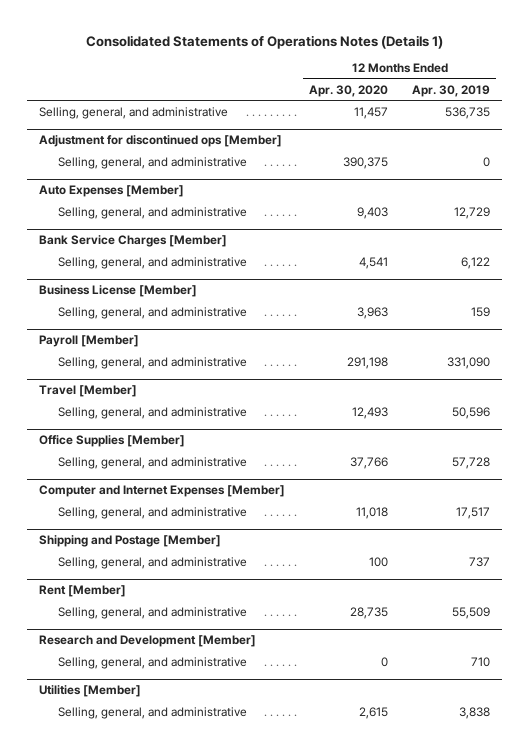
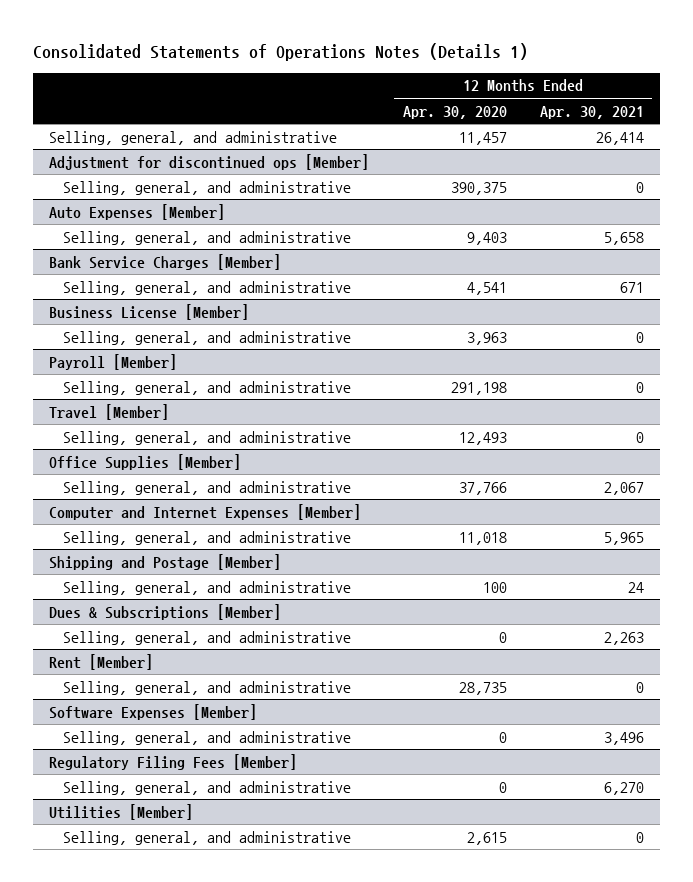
- | 12 Months Ended Apr. 30, 2020 | 12 Months Ended Apr. 30, 2019
+ | 12 Months Ended Apr. 30, 2020 | 12 Months Ended Apr. 30, 2021
+ Dues & Subscriptions [Member]
+ Selling, general, and administrative | 0 | 2,263
- Research and Development [Member]
+ Software Expenses [Member]
+ Regulatory Filing Fees [Member]
+ Selling, general, and administrative | 0 | 6,270

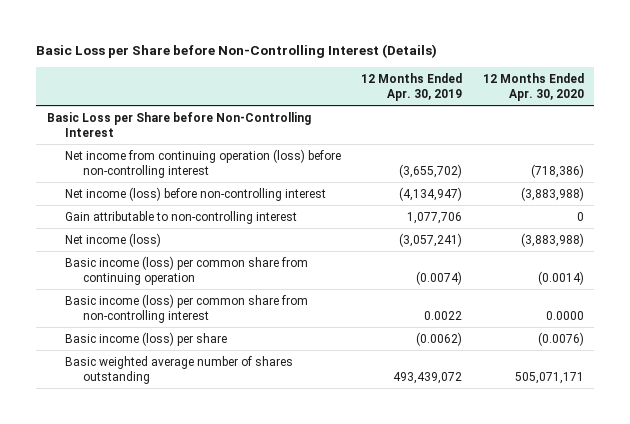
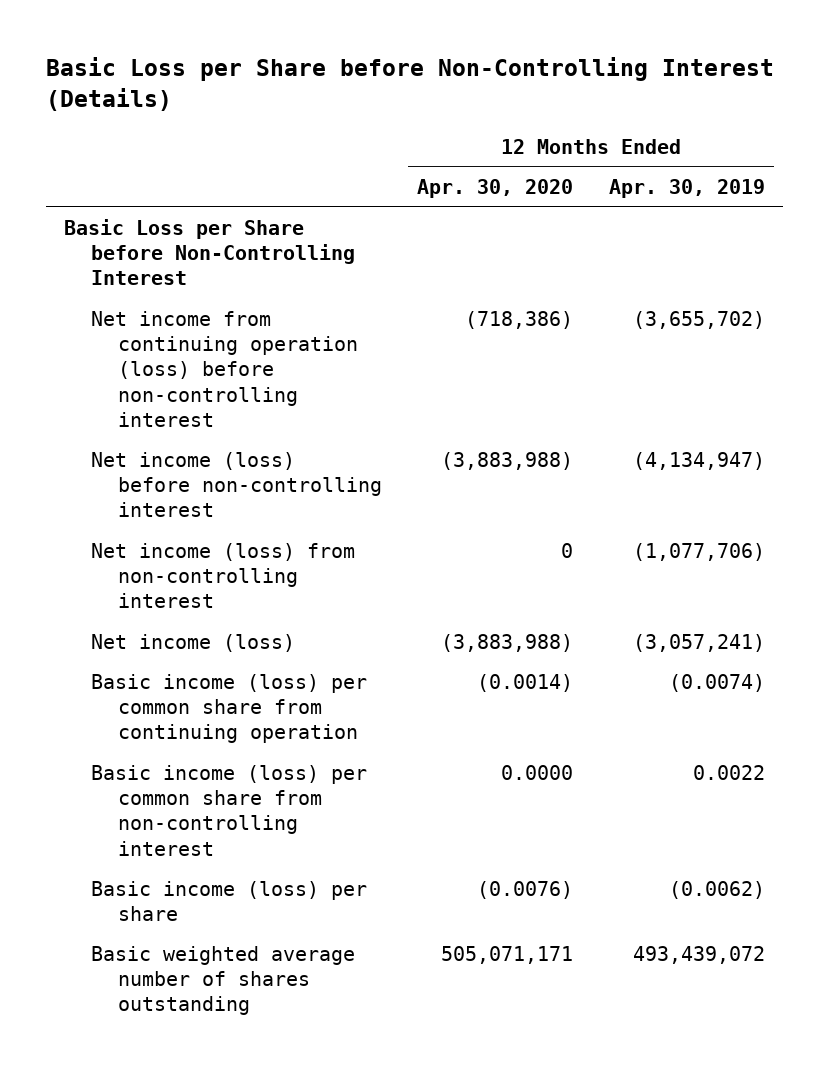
- | 12 Months Ended Apr. 30, 2019 | 12 Months Ended Apr. 30, 2020
+ | 12 Months Ended Apr. 30, 2020 | 12 Months Ended Apr. 30, 2019
- Gain attributable to non-controlling interest | 1,077,706 | 0
+ Net income (loss) from non-controlling interest | 0 | (1,077,706)

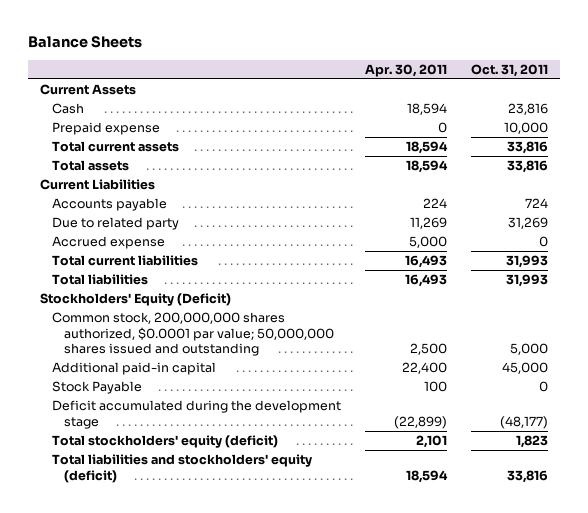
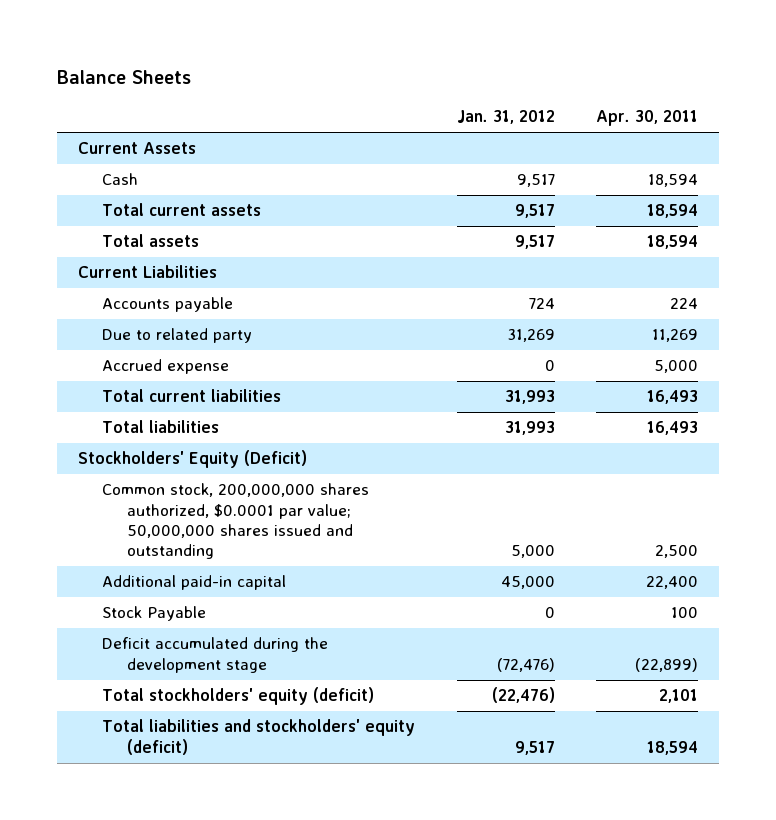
- | Apr. 30, 2011 | Oct. 31, 2011
+ | Jan. 31, 2012 | Apr. 30, 2011
- Prepaid expense | 0 | 10,000

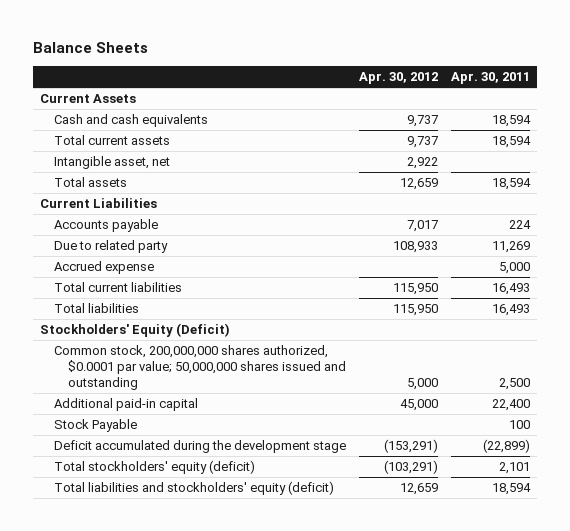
- | Jan. 31, 2012 | Apr. 30, 2011
+ | Apr. 30, 2012 | Apr. 30, 2011
- Cash | 9,517 | 18,594
+ Cash and cash equivalents | 9,737 | 18,594
+ Intangible asset, net | 2,922 |

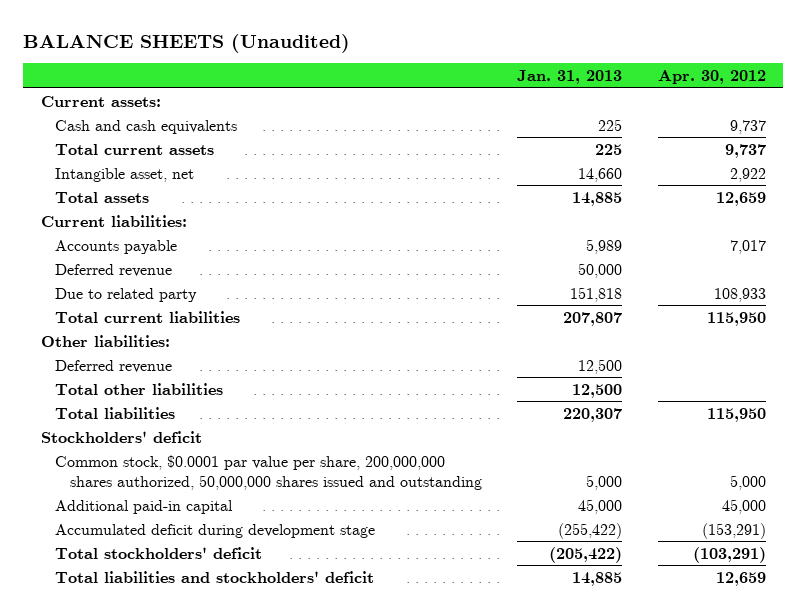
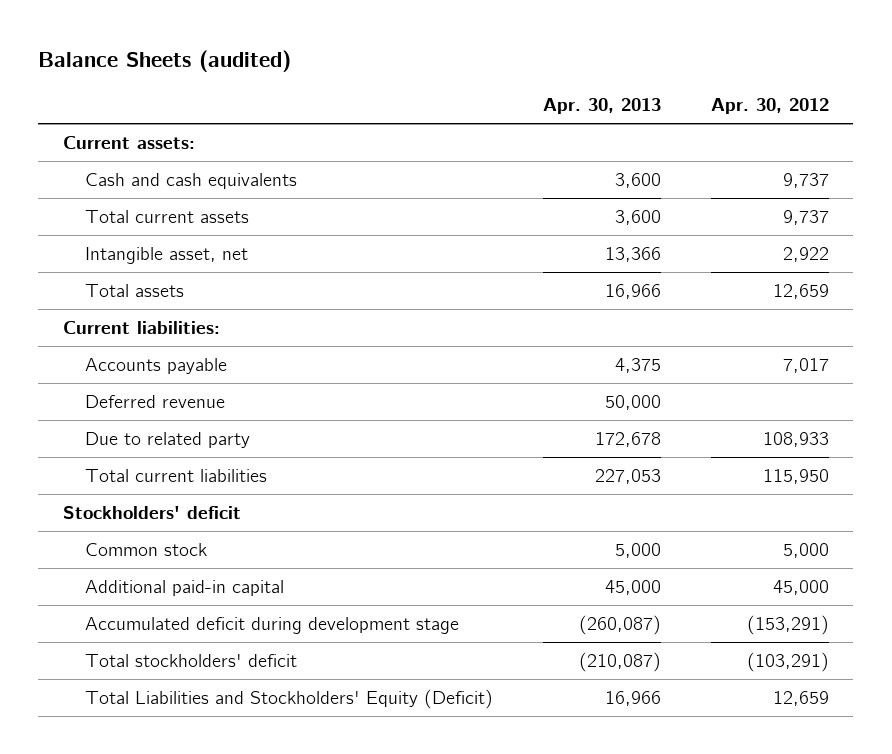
- BALANCE SHEETS (Unaudited)
+ Balance Sheets (audited)
- | Jan. 31, 2013 | Apr. 30, 2012
+ | Apr. 30, 2013 | Apr. 30, 2012
- Other liabilities:
- Deferred revenue | 12,500 |
- Total other liabilities | 12,500 |
- Total liabilities | 220,307 | 115,950
- Common stock, $0.0001 par value per share, 200,000,000 shares authorized, 50,000,000 shares issued and outstanding | 5,000 | 5,000
+ Common stock | 5,000 | 5,000
- Total liabilities and stockholders' deficit | 14,885 | 12,659
+ Total Liabilities and Stockholders' Equity (Deficit) | 16,966 | 12,659

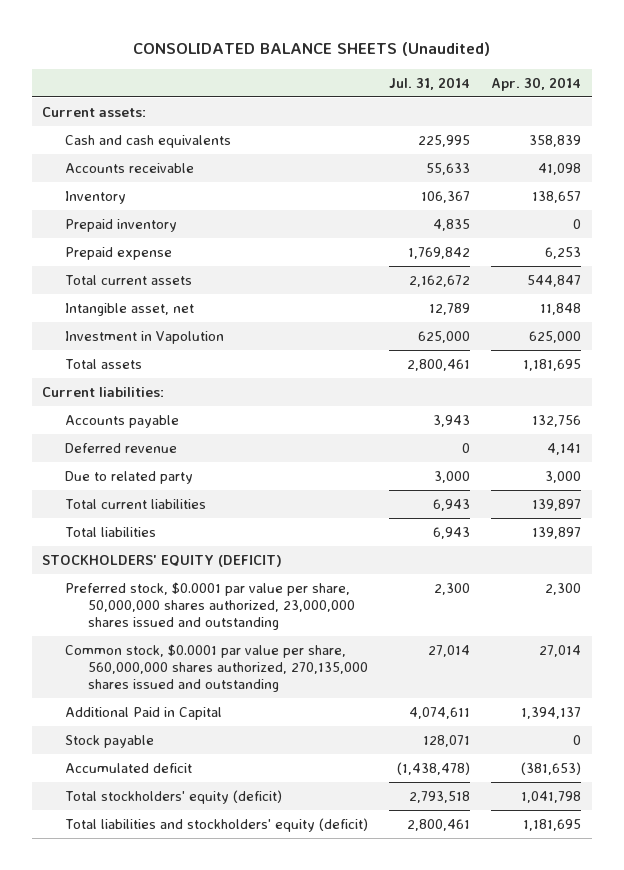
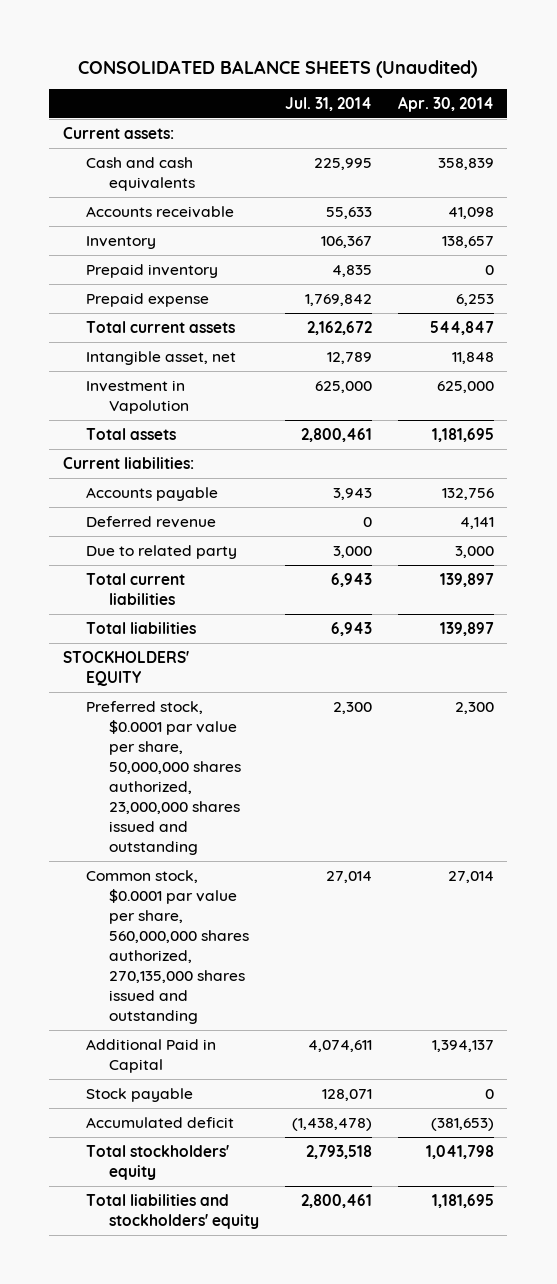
- STOCKHOLDERS' EQUITY (DEFICIT)
+ STOCKHOLDERS' EQUITY
- Total stockholders' equity (deficit) | 2,793,518 | 1,041,798
- Total liabilities and stockholders' equity (deficit) | 2,800,461 | 1,181,695
+ Total stockholders' equity | 2,793,518 | 1,041,798
+ Total liabilities and stockholders' equity | 2,800,461 | 1,181,695

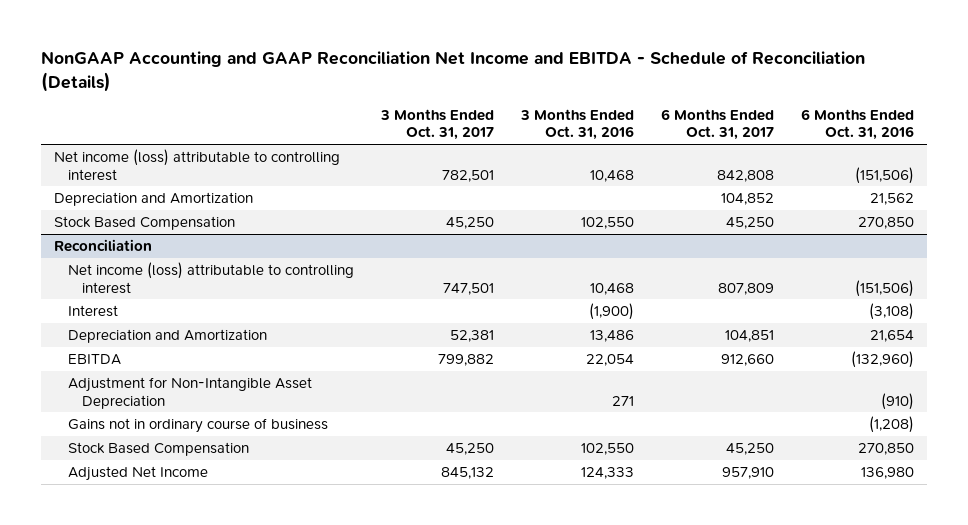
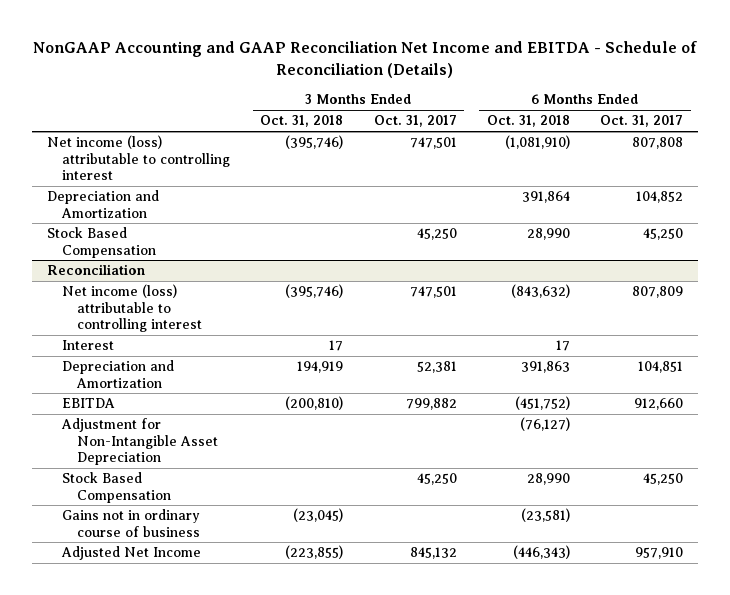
- | 3 Months Ended Oct. 31, 2017 | 3 Months Ended Oct. 31, 2016 | 6 Months Ended Oct. 31, 2017 | 6 Months Ended Oct. 31, 2016
+ | 3 Months Ended Oct. 31, 2018 | 3 Months Ended Oct. 31, 2017 | 6 Months Ended Oct. 31, 2018 | 6 Months Ended Oct. 31, 2017
- Net income (loss) attributable to controlling interest | 782,501 | 10,468 | 842,808 | (151,506)
+ Net income (loss) attributable to controlling interest | (395,746) | 747,501 | (1,081,910) | 807,808
@ Reconciliation
moved down: Gains not in ordinary course of business | (23,045) | | (23,581) |

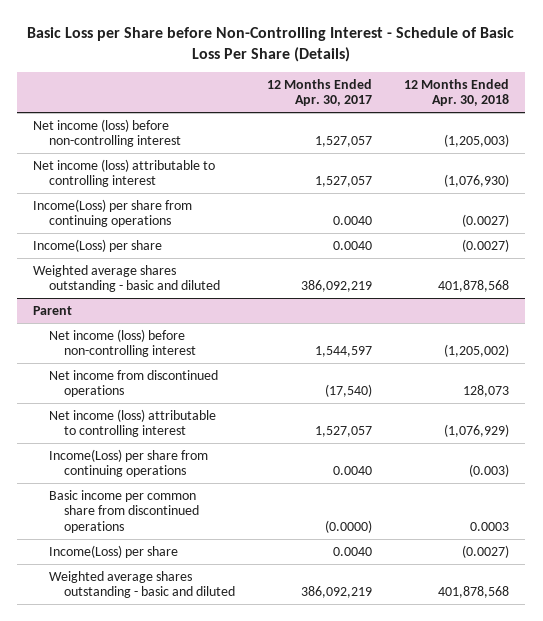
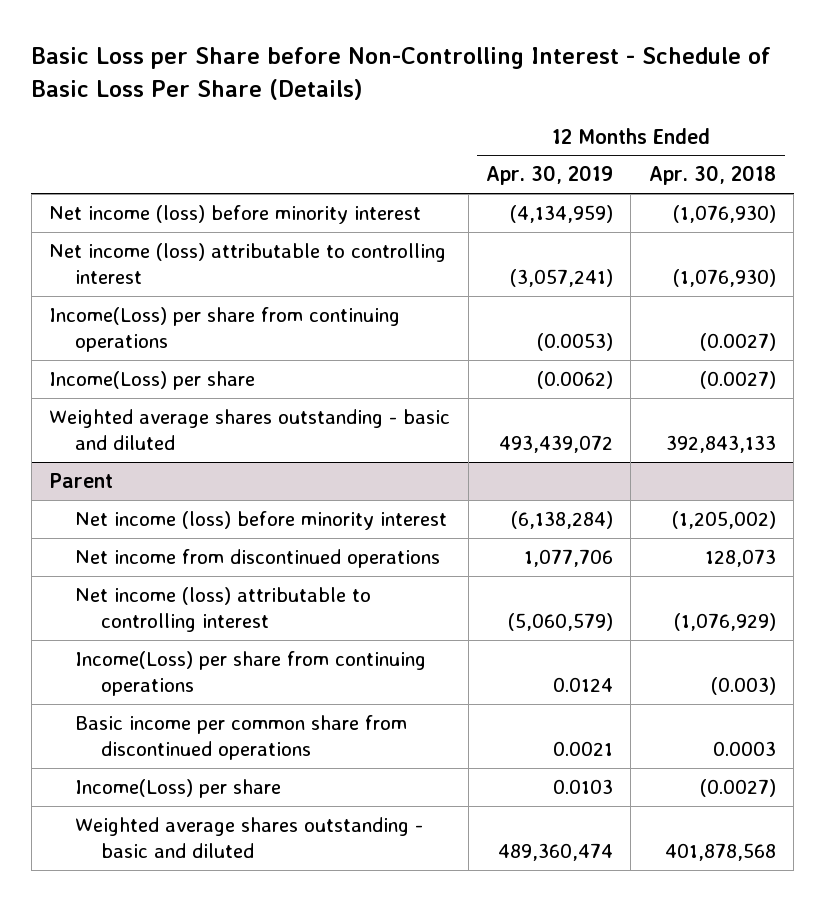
- | 12 Months Ended Apr. 30, 2017 | 12 Months Ended Apr. 30, 2018
+ | 12 Months Ended Apr. 30, 2019 | 12 Months Ended Apr. 30, 2018
- Net income (loss) before non-controlling interest | 1,527,057 | (1,205,003)
+ Net income (loss) before minority interest | (4,134,959) | (1,076,930)
- Weighted average shares outstanding - basic and diluted | 386,092,219 | 401,878,568
+ Weighted average shares outstanding - basic and diluted | 493,439,072 | 392,843,133
@ Parent
- Net income (loss) before non-controlling interest | 1,544,597 | (1,205,002)
+ Net income (loss) before minority interest | (6,138,284) | (1,205,002)

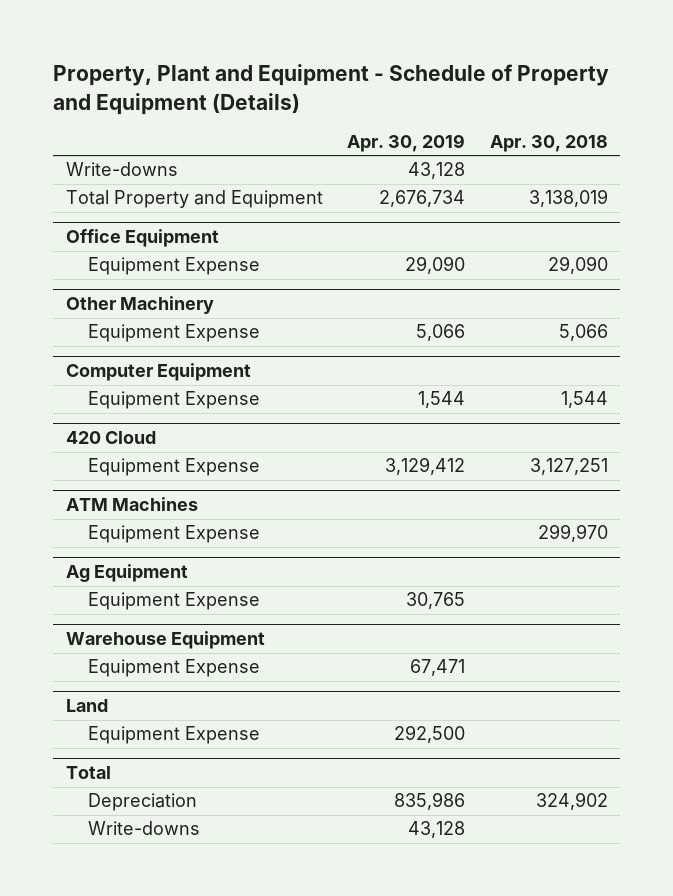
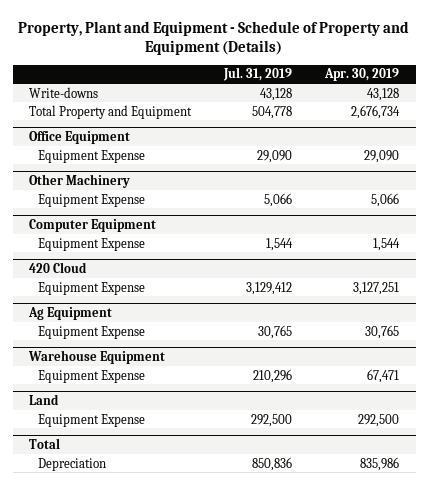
- | Apr. 30, 2019 | Apr. 30, 2018
+ | Jul. 31, 2019 | Apr. 30, 2019
@ 420 Cloud
- Equipment Expense | 3,129,412 | 3,127,251
- ATM Machines
- Equipment Expense | | 299,970
@ 420 Cloud
+ Equipment Expense | 3,129,412 | 3,127,251
@ Total
- Write-downs | 43,128 |

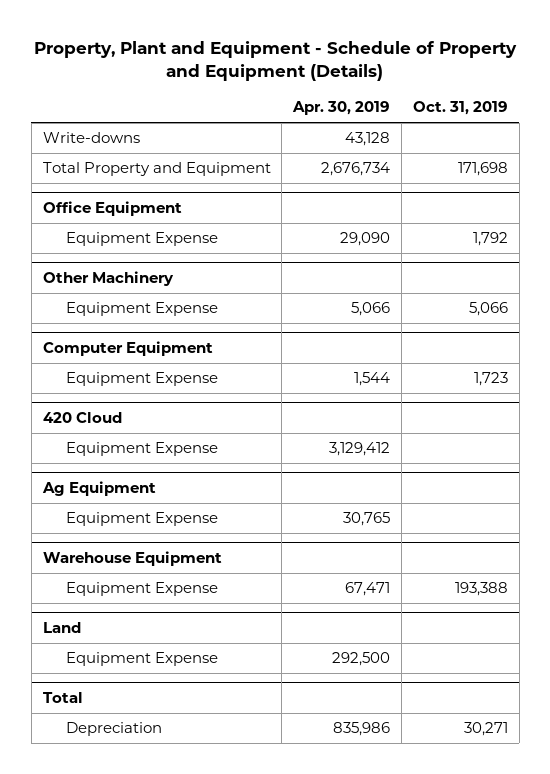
- | Jul. 31, 2019 | Apr. 30, 2019
+ | Apr. 30, 2019 | Oct. 31, 2019
@ 420 Cloud
- Equipment Expense | 3,129,412 | 3,127,251
+ Equipment Expense | 3,129,412 |

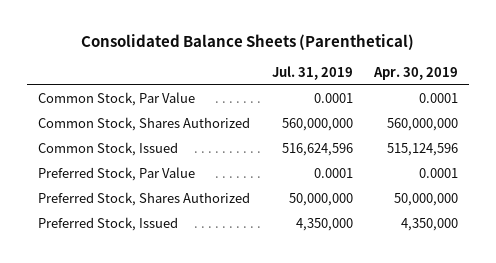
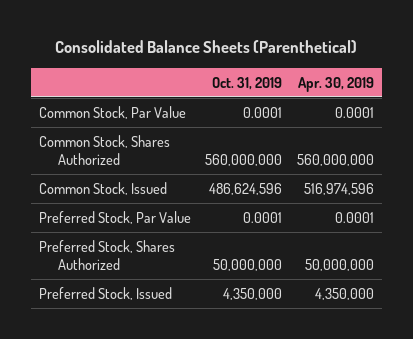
- | Jul. 31, 2019 | Apr. 30, 2019
+ | Oct. 31, 2019 | Apr. 30, 2019
- Common Stock, Issued | 516,624,596 | 515,124,596
+ Common Stock, Issued | 486,624,596 | 516,974,596

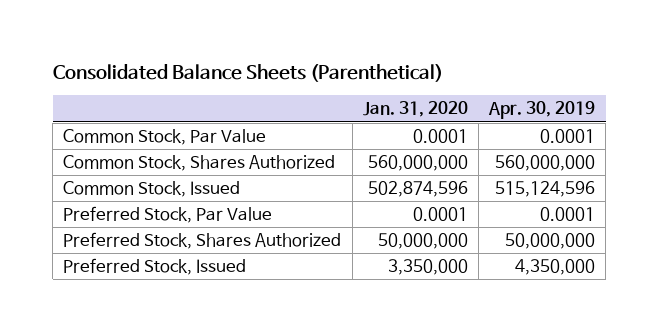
- | Oct. 31, 2019 | Apr. 30, 2019
+ | Jan. 31, 2020 | Apr. 30, 2019
- Common Stock, Issued | 486,624,596 | 516,974,596
+ Common Stock, Issued | 502,874,596 | 515,124,596

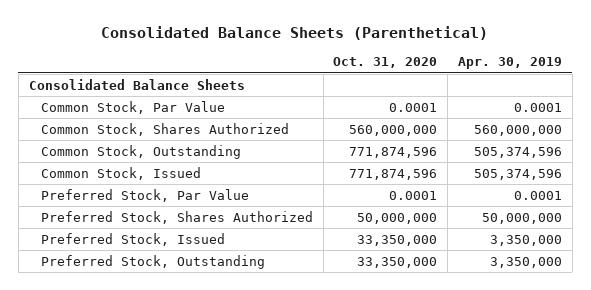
- | Jan. 31, 2020 | Apr. 30, 2019
+ | Oct. 31, 2020 | Apr. 30, 2019
+ Consolidated Balance Sheets
- Common Stock, Issued | 502,874,596 | 515,124,596
+ Common Stock, Outstanding | 771,874,596 | 505,374,596
+ Common Stock, Issued | 771,874,596 | 505,374,596
- Preferred Stock, Issued | 3,350,000 | 4,350,000
+ Preferred Stock, Issued | 33,350,000 | 3,350,000
+ Preferred Stock, Outstanding | 33,350,000 | 3,350,000

